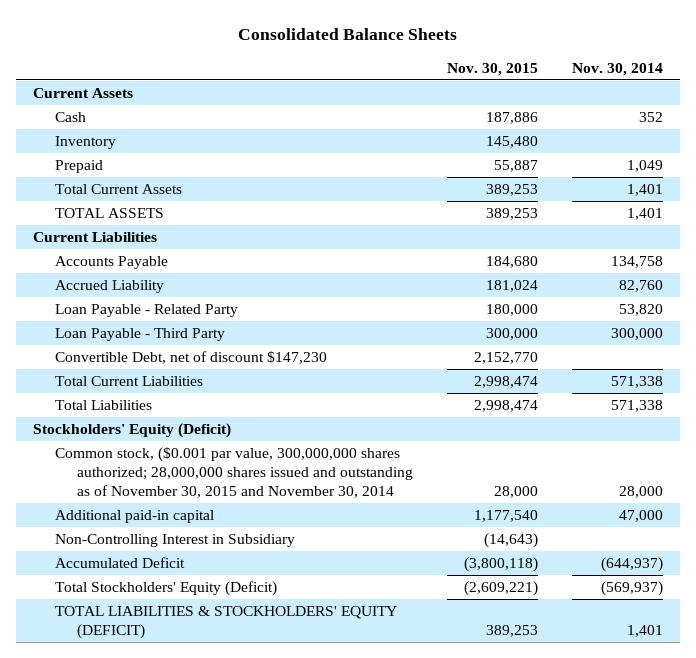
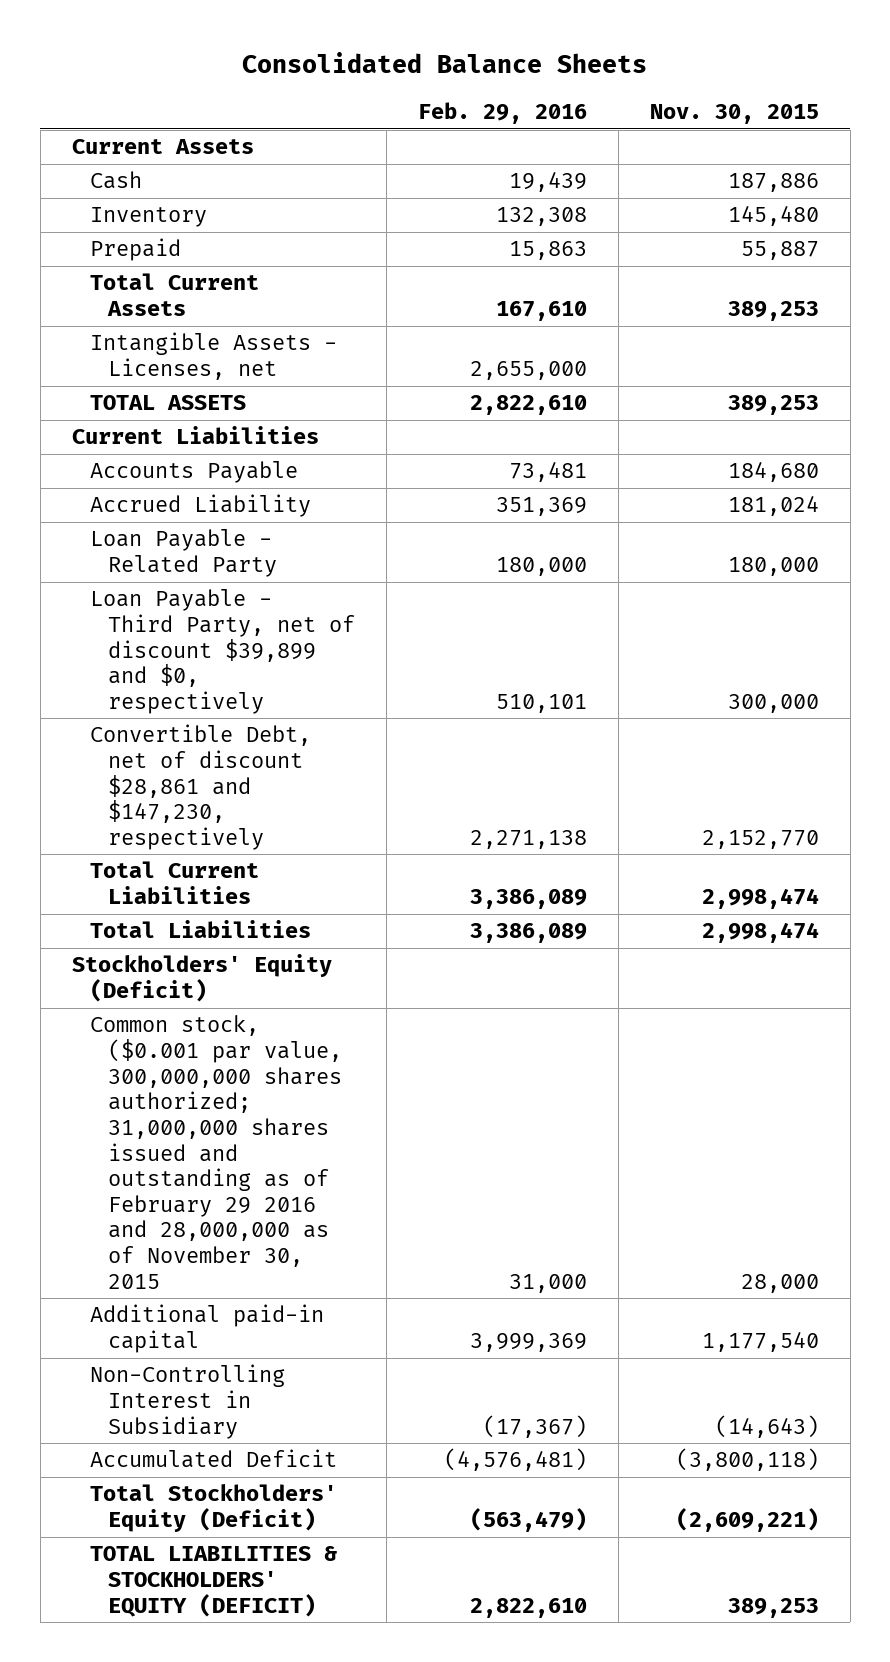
- | Nov. 30, 2015 | Nov. 30, 2014
+ | Feb. 29, 2016 | Nov. 30, 2015
+ Intangible Assets - Licenses, net | 2,655,000 |
- Loan Payable - Third Party | 300,000 | 300,000
- Convertible Debt, net of discount $147,230 | 2,152,770 |
+ Loan Payable - Third Party, net of discount $39,899 and $0, respectively | 510,101 | 300,000
+ Convertible Debt, net of discount $28,861 and $147,230, respectively | 2,271,138 | 2,152,770
- Common stock, ($0.001 par value, 300,000,000 shares authorized; 28,000,000 shares issued and outstanding as of November 30, 2015 and November 30, 2014 | 28,000 | 28,000
+ Common stock, ($0.001 par value, 300,000,000 shares authorized; 31,000,000 shares issued and outstanding as of February 29 2016 and 28,000,000 as of November 30, 2015 | 31,000 | 28,000

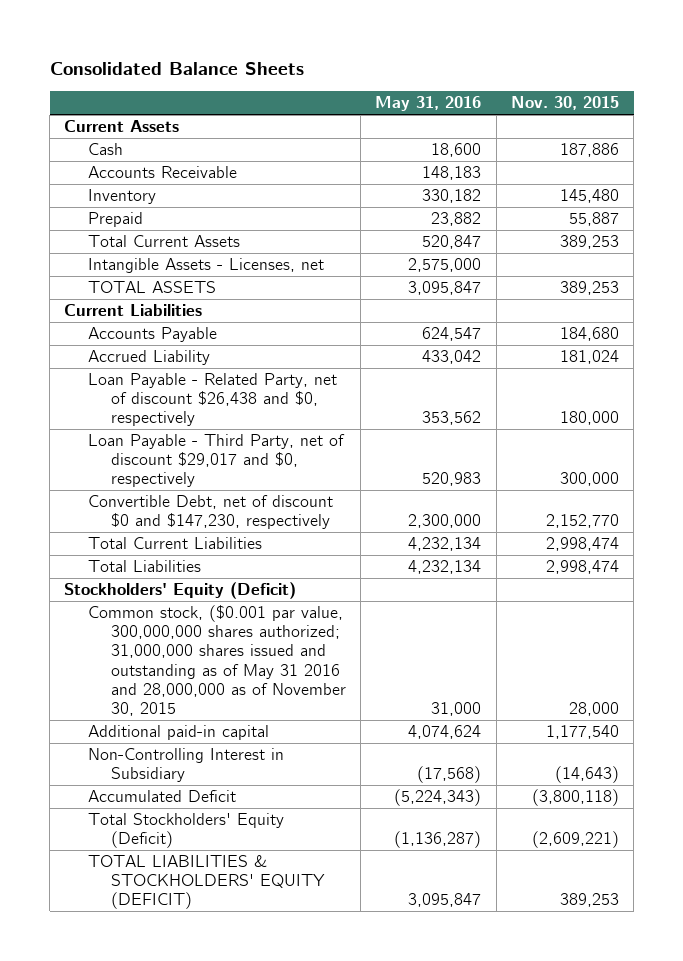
- | Feb. 29, 2016 | Nov. 30, 2015
+ | May 31, 2016 | Nov. 30, 2015
+ Accounts Receivable | 148,183 |
- Loan Payable - Related Party | 180,000 | 180,000
- Loan Payable - Third Party, net of discount $39,899 and $0, respectively | 510,101 | 300,000
- Convertible Debt, net of discount $28,861 and $147,230, respectively | 2,271,138 | 2,152,770
+ Loan Payable - Related Party, net of discount $26,438 and $0, respectively | 353,562 | 180,000
+ Loan Payable - Third Party, net of discount $29,017 and $0, respectively | 520,983 | 300,000
+ Convertible Debt, net of discount $0 and $147,230, respectively | 2,300,000 | 2,152,770
- Common stock, ($0.001 par value, 300,000,000 shares authorized; 31,000,000 shares issued and outstanding as of February 29 2016 and 28,000,000 as of November 30, 2015 | 31,000 | 28,000
+ Common stock, ($0.001 par value, 300,000,000 shares authorized; 31,000,000 shares issued and outstanding as of May 31 2016 and 28,000,000 as of November 30, 2015 | 31,000 | 28,000

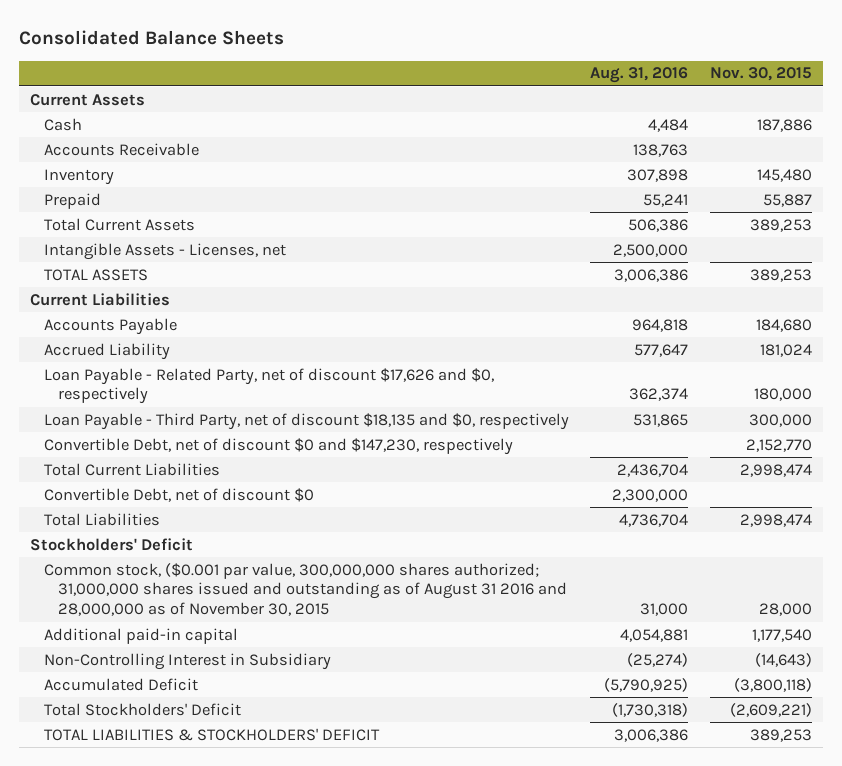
- | May 31, 2016 | Nov. 30, 2015
+ | Aug. 31, 2016 | Nov. 30, 2015
- Loan Payable - Related Party, net of discount $26,438 and $0, respectively | 353,562 | 180,000
- Loan Payable - Third Party, net of discount $29,017 and $0, respectively | 520,983 | 300,000
+ Loan Payable - Related Party, net of discount $17,626 and $0, respectively | 362,374 | 180,000
+ Loan Payable - Third Party, net of discount $18,135 and $0, respectively | 531,865 | 300,000
+ Convertible Debt, net of discount $0 | 2,300,000 |
- Stockholders' Equity (Deficit)
- Common stock, ($0.001 par value, 300,000,000 shares authorized; 31,000,000 shares issued and outstanding as of May 31 2016 and 28,000,000 as of November 30, 2015 | 31,000 | 28,000
+ Stockholders' Deficit
+ Common stock, ($0.001 par value, 300,000,000 shares authorized; 31,000,000 shares issued and outstanding as of August 31 2016 and 28,000,000 as of November 30, 2015 | 31,000 | 28,000
- Total Stockholders' Equity (Deficit) | (1,136,287) | (2,609,221)
- TOTAL LIABILITIES & STOCKHOLDERS' EQUITY (DEFICIT) | 3,095,847 | 389,253
+ Total Stockholders' Deficit | (1,730,318) | (2,609,221)
+ TOTAL LIABILITIES & STOCKHOLDERS' DEFICIT | 3,006,386 | 389,253

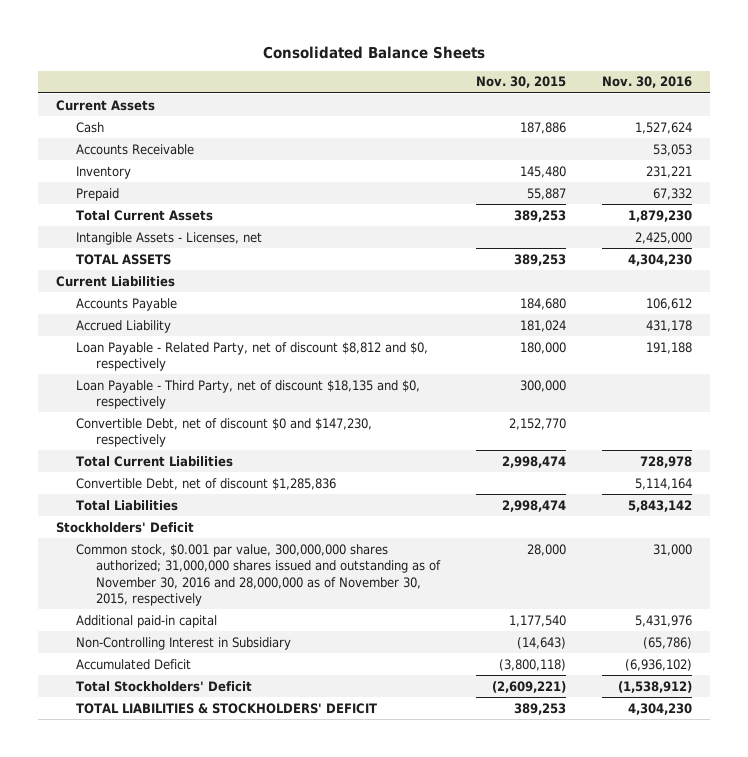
- | Aug. 31, 2016 | Nov. 30, 2015
+ | Nov. 30, 2015 | Nov. 30, 2016
- Loan Payable - Related Party, net of discount $17,626 and $0, respectively | 362,374 | 180,000
+ Loan Payable - Related Party, net of discount $8,812 and $0, respectively | 180,000 | 191,188
- Convertible Debt, net of discount $0 | 2,300,000 |
+ Convertible Debt, net of discount $1,285,836 | | 5,114,164
- Common stock, ($0.001 par value, 300,000,000 shares authorized; 31,000,000 shares issued and outstanding as of August 31 2016 and 28,000,000 as of November 30, 2015 | 31,000 | 28,000
+ Common stock, $0.001 par value, 300,000,000 shares authorized; 31,000,000 shares issued and outstanding as of November 30, 2016 and 28,000,000 as of November 30, 2015, respectively | 28,000 | 31,000

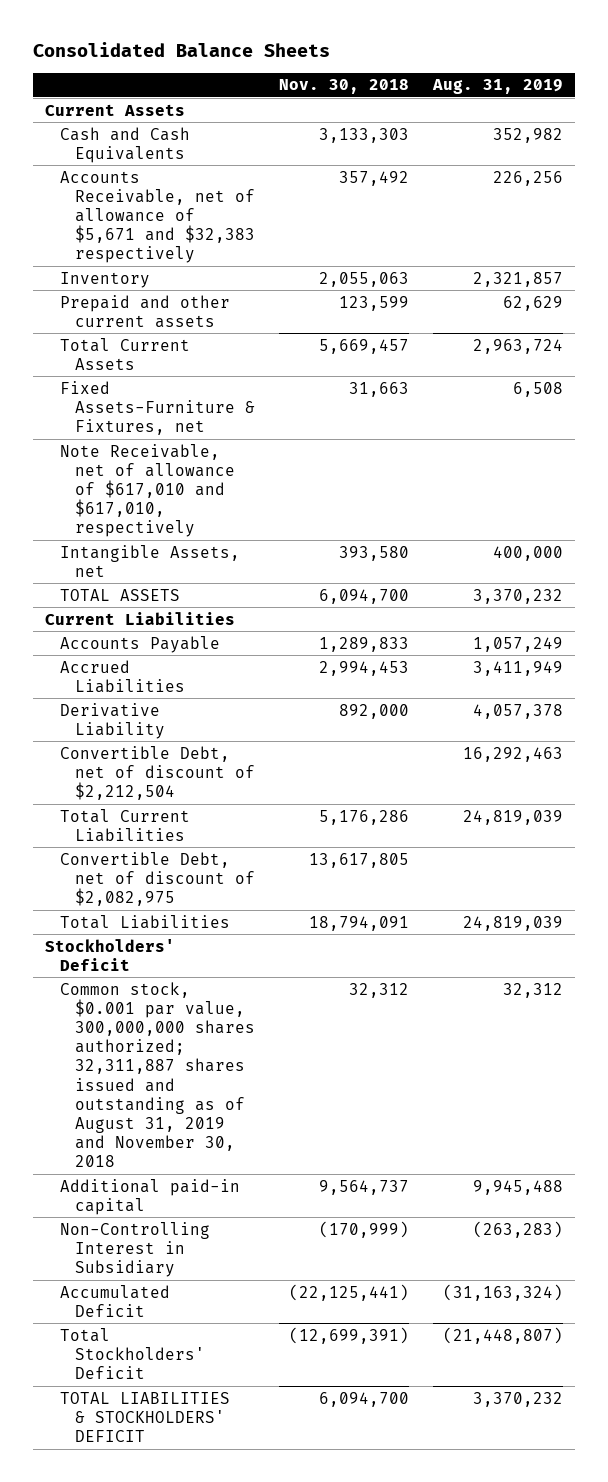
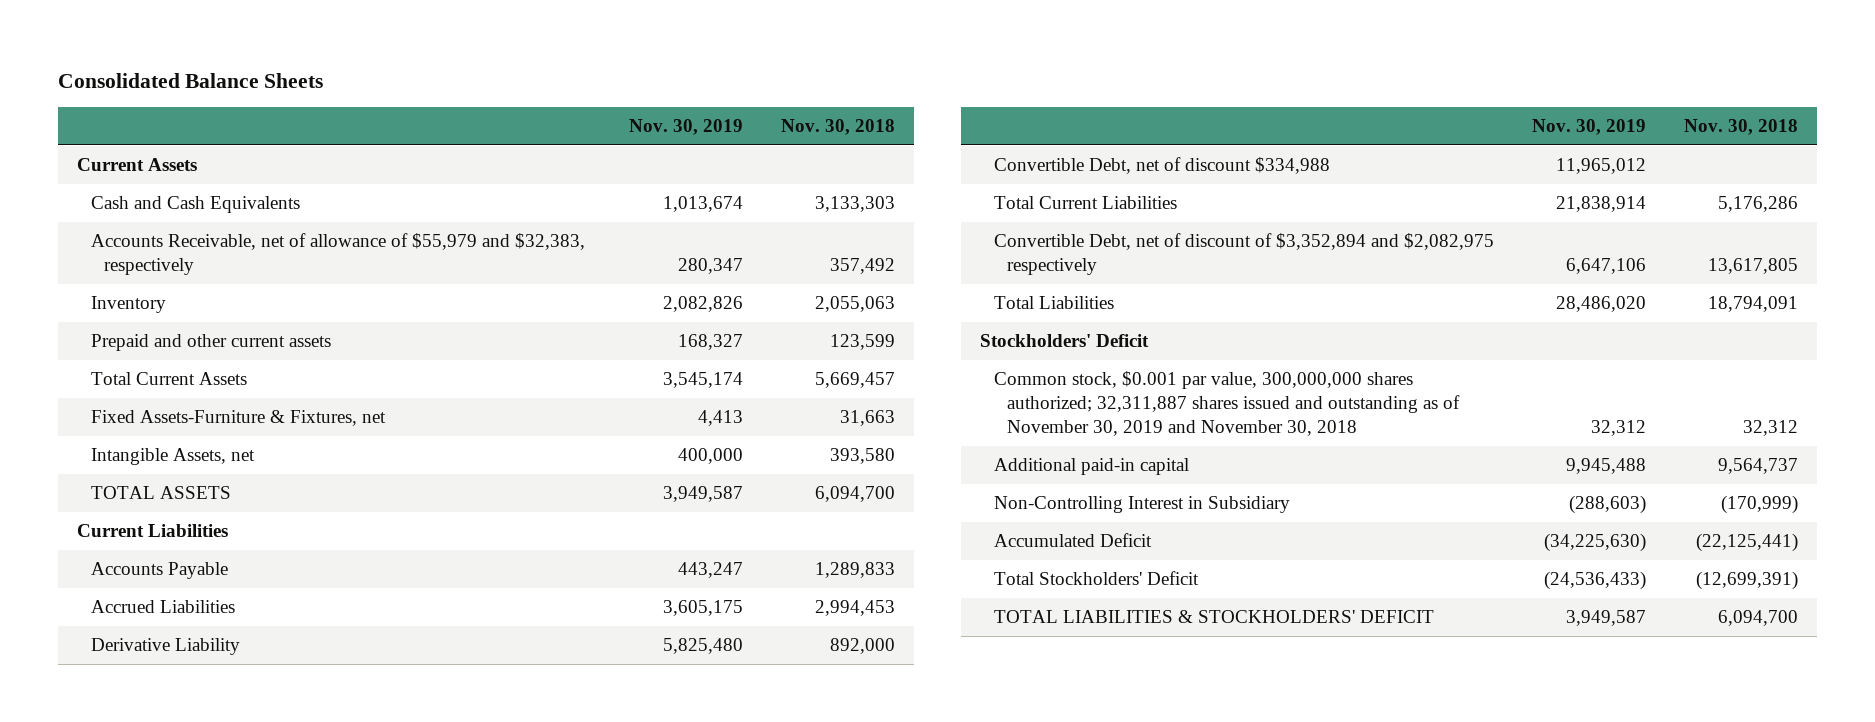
- | Nov. 30, 2018 | Aug. 31, 2019
+ | Nov. 30, 2019 | Nov. 30, 2018
- Accounts Receivable, net of allowance of $5,671 and $32,383 respectively | 357,492 | 226,256
+ Accounts Receivable, net of allowance of $55,979 and $32,383, respectively | 280,347 | 357,492
- Note Receivable, net of allowance of $617,010 and $617,010, respectively
- Convertible Debt, net of discount of $2,212,504 | | 16,292,463
+ Convertible Debt, net of discount $334,988 | 11,965,012 |
- Convertible Debt, net of discount of $2,082,975 | 13,617,805 |
+ Convertible Debt, net of discount of $3,352,894 and $2,082,975 respectively | 6,647,106 | 13,617,805
- Common stock, $0.001 par value, 300,000,000 shares authorized; 32,311,887 shares issued and outstanding as of August 31, 2019 and November 30, 2018 | 32,312 | 32,312
+ Common stock, $0.001 par value, 300,000,000 shares authorized; 32,311,887 shares issued and outstanding as of November 30, 2019 and November 30, 2018 | 32,312 | 32,312

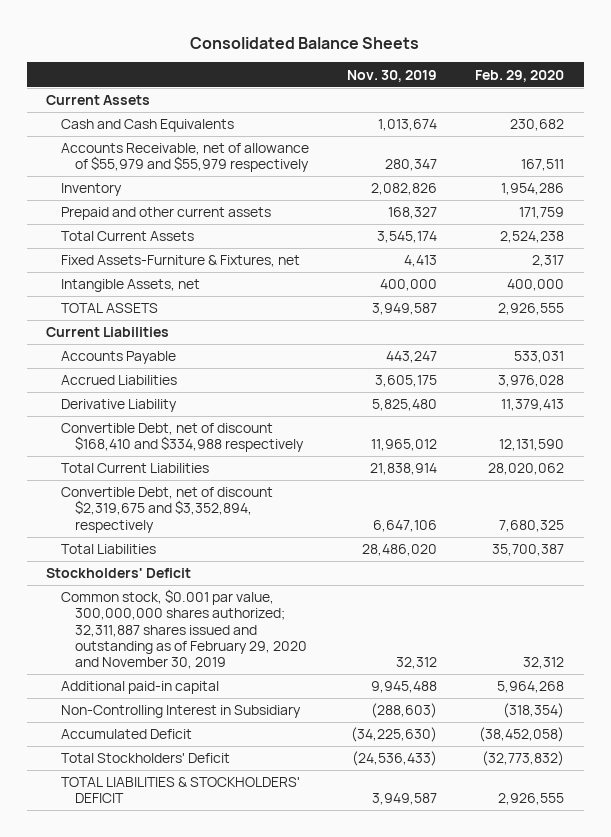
- | Nov. 30, 2019 | Nov. 30, 2018
+ | Nov. 30, 2019 | Feb. 29, 2020
- Accounts Receivable, net of allowance of $55,979 and $32,383, respectively | 280,347 | 357,492
+ Accounts Receivable, net of allowance of $55,979 and $55,979 respectively | 280,347 | 167,511
- Convertible Debt, net of discount $334,988 | 11,965,012 |
+ Convertible Debt, net of discount $168,410 and $334,988 respectively | 11,965,012 | 12,131,590
- Convertible Debt, net of discount of $3,352,894 and $2,082,975 respectively | 6,647,106 | 13,617,805
+ Convertible Debt, net of discount $2,319,675 and $3,352,894, respectively | 6,647,106 | 7,680,325
- Common stock, $0.001 par value, 300,000,000 shares authorized; 32,311,887 shares issued and outstanding as of November 30, 2019 and November 30, 2018 | 32,312 | 32,312
+ Common stock, $0.001 par value, 300,000,000 shares authorized; 32,311,887 shares issued and outstanding as of February 29, 2020 and November 30, 2019 | 32,312 | 32,312

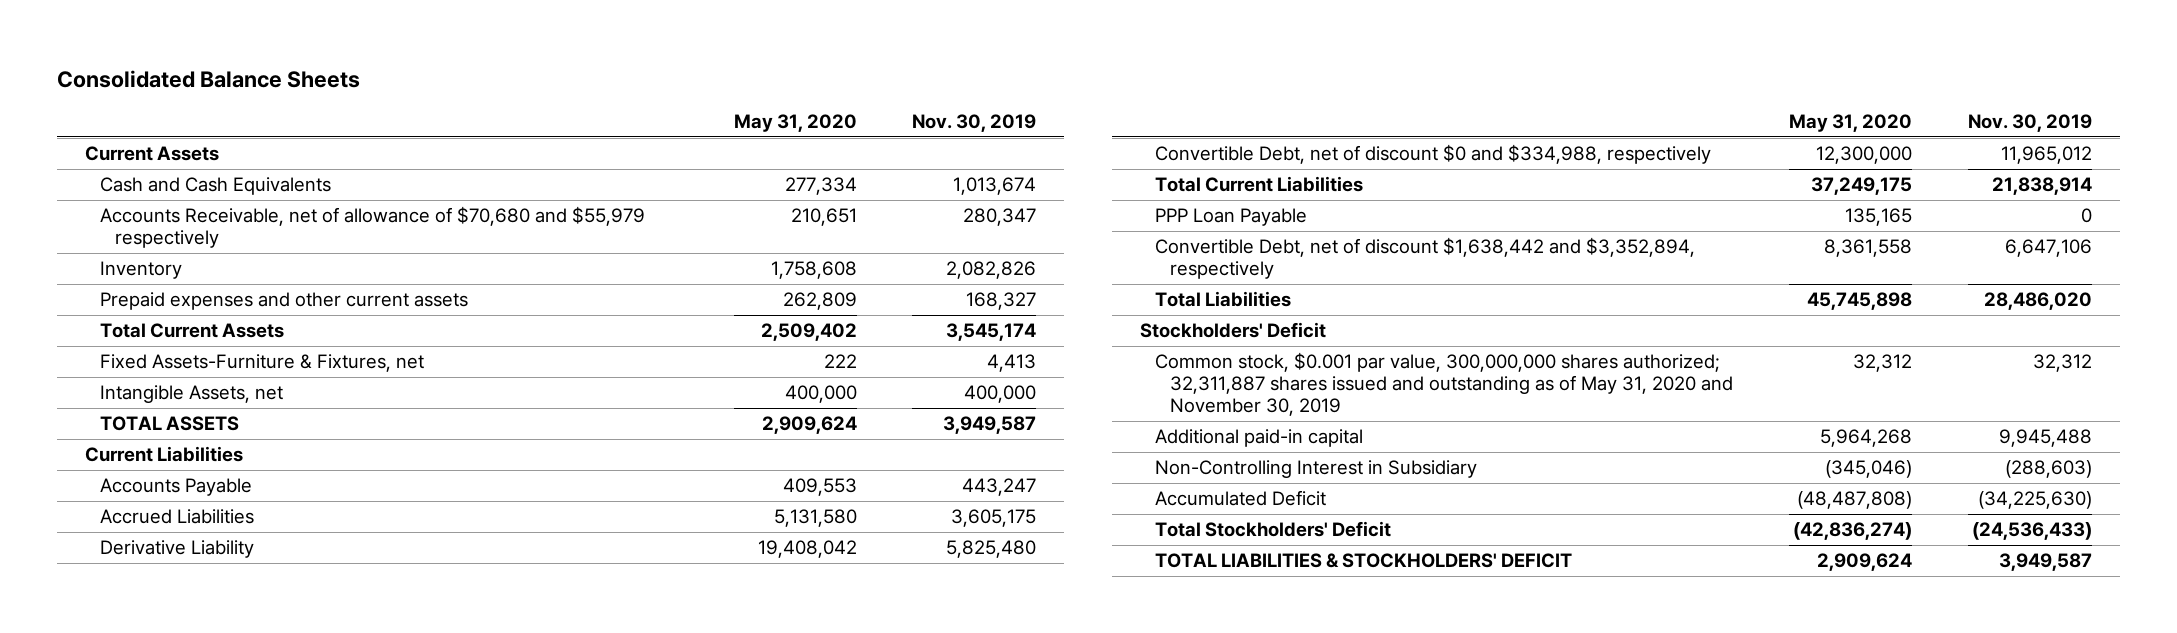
- | Nov. 30, 2019 | Feb. 29, 2020
+ | May 31, 2020 | Nov. 30, 2019
- Accounts Receivable, net of allowance of $55,979 and $55,979 respectively | 280,347 | 167,511
+ Accounts Receivable, net of allowance of $70,680 and $55,979 respectively | 210,651 | 280,347
- Prepaid and other current assets | 168,327 | 171,759
+ Prepaid expenses and other current assets | 262,809 | 168,327
- Convertible Debt, net of discount $168,410 and $334,988 respectively | 11,965,012 | 12,131,590
+ Convertible Debt, net of discount $0 and $334,988, respectively | 12,300,000 | 11,965,012
- Convertible Debt, net of discount $2,319,675 and $3,352,894, respectively | 6,647,106 | 7,680,325
+ PPP Loan Payable | 135,165 | 0
+ Convertible Debt, net of discount $1,638,442 and $3,352,894, respectively | 8,361,558 | 6,647,106
- Common stock, $0.001 par value, 300,000,000 shares authorized; 32,311,887 shares issued and outstanding as of February 29, 2020 and November 30, 2019 | 32,312 | 32,312
+ Common stock, $0.001 par value, 300,000,000 shares authorized; 32,311,887 shares issued and outstanding as of May 31, 2020 and November 30, 2019 | 32,312 | 32,312

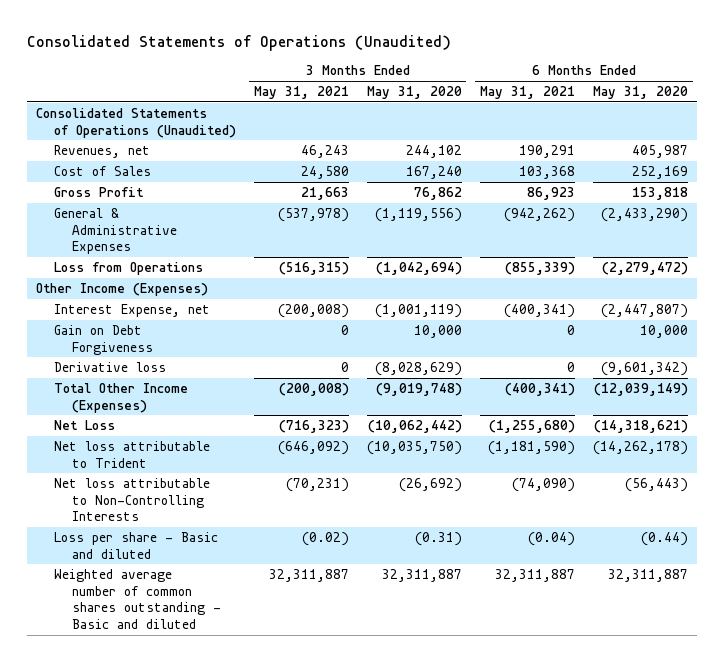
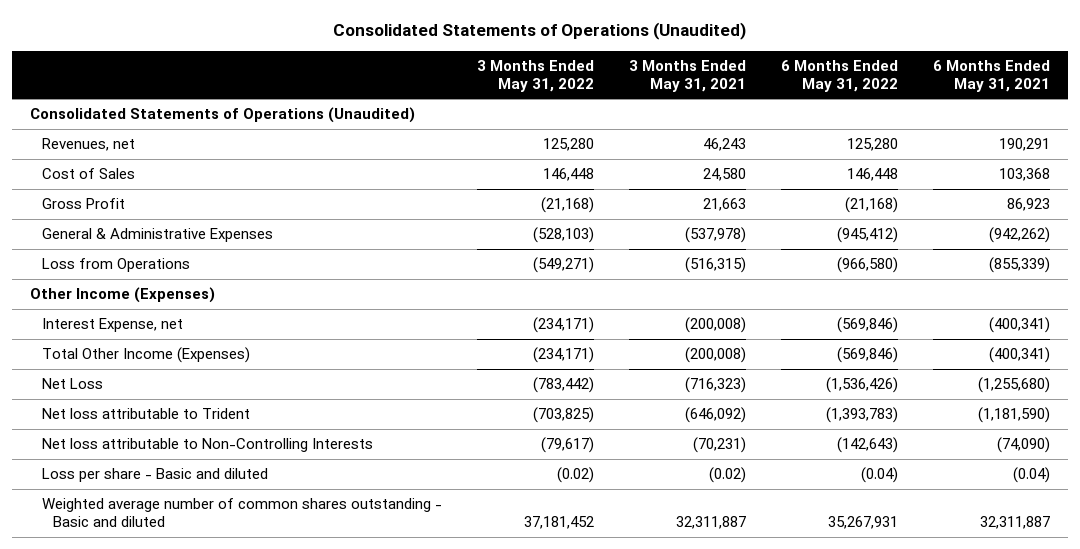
- | 3 Months Ended May 31, 2021 | 3 Months Ended May 31, 2020 | 6 Months Ended May 31, 2021 | 6 Months Ended May 31, 2020
+ | 3 Months Ended May 31, 2022 | 3 Months Ended May 31, 2021 | 6 Months Ended May 31, 2022 | 6 Months Ended May 31, 2021
- Gain on Debt Forgiveness | 0 | 10,000 | 0 | 10,000
- Derivative loss | 0 | (8,028,629) | 0 | (9,601,342)

